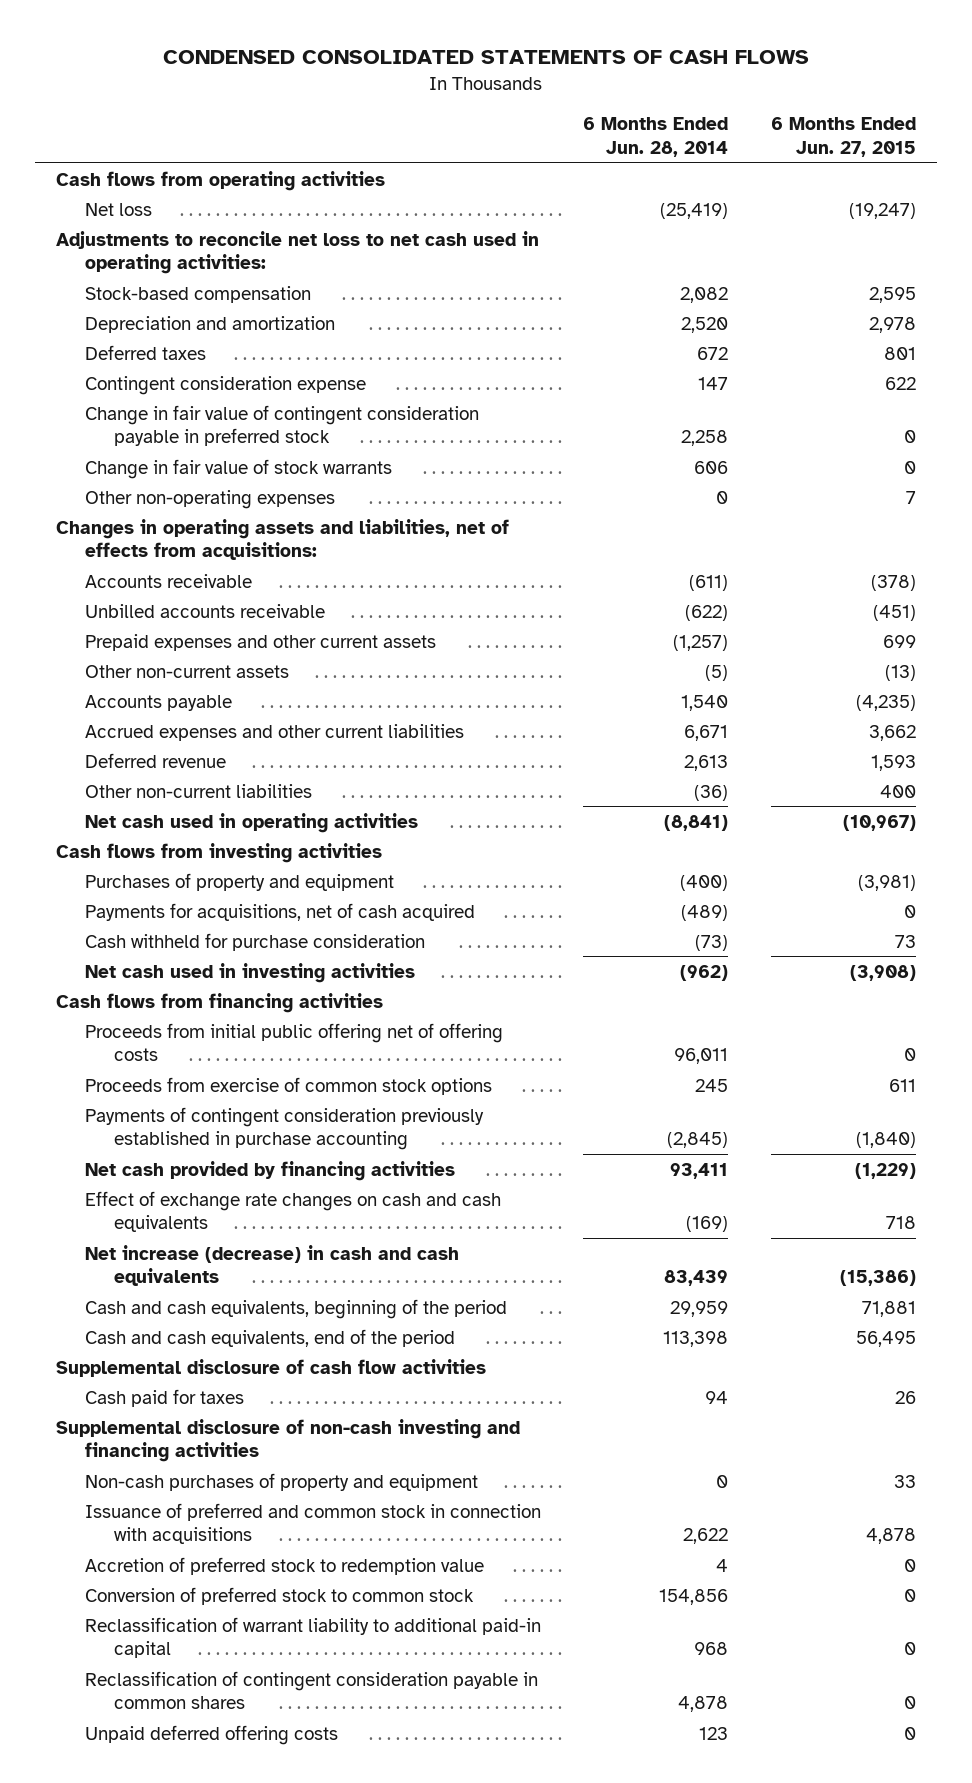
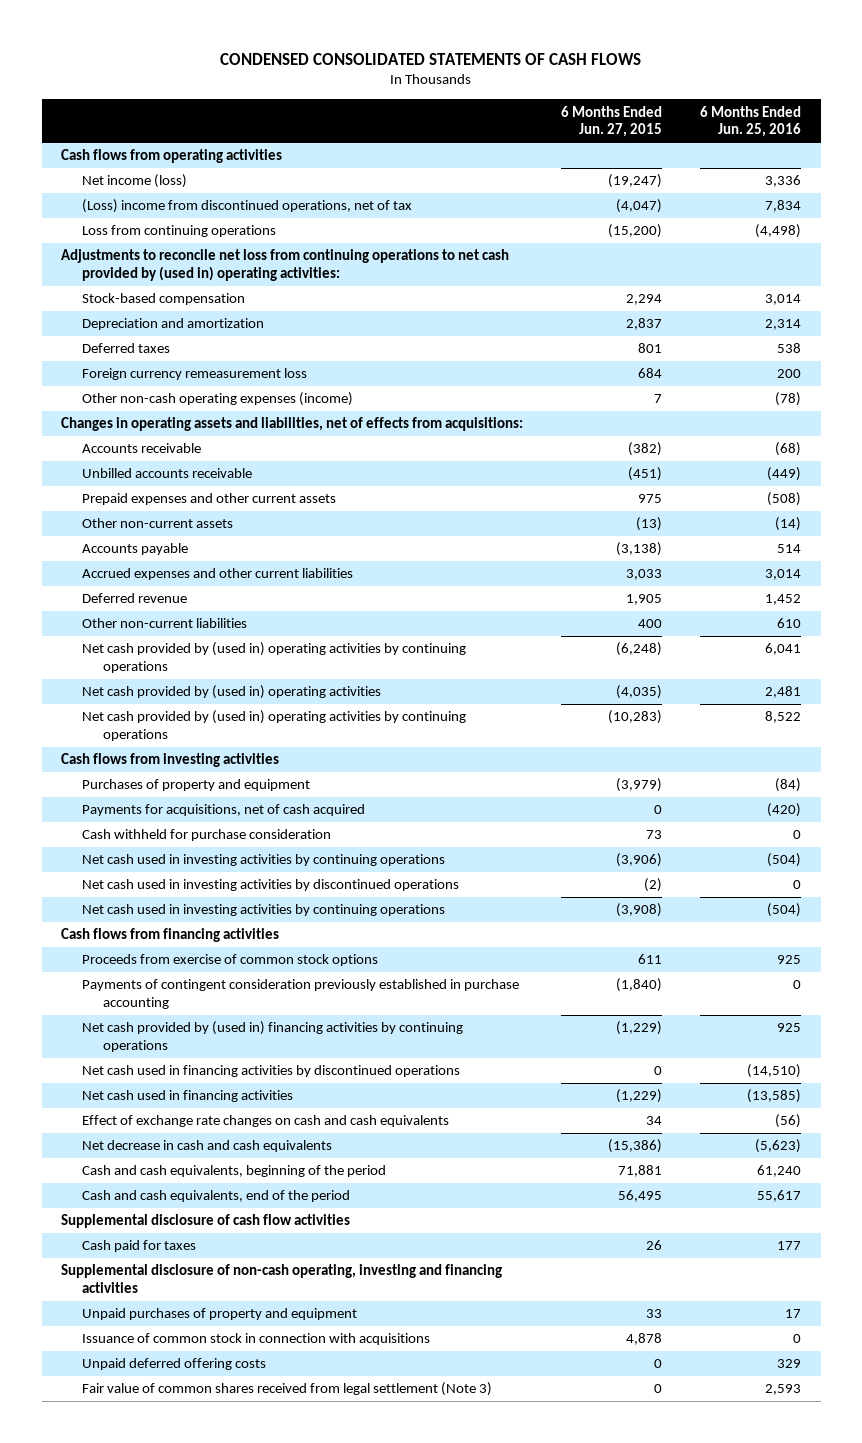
- | 6 Months Ended Jun. 28, 2014 | 6 Months Ended Jun. 27, 2015
+ | 6 Months Ended Jun. 27, 2015 | 6 Months Ended Jun. 25, 2016
- Net loss | (25,419) | (19,247)
- Adjustments to reconcile net loss to net cash used in operating activities:
- Stock-based compensation | 2,082 | 2,595
- Depreciation and amortization | 2,520 | 2,978
+ Net income (loss) | (19,247) | 3,336
+ (Loss) income from discontinued operations, net of tax | (4,047) | 7,834
+ Loss from continuing operations | (15,200) | (4,498)
+ Adjustments to reconcile net loss from continuing operations to net cash provided by (used in) operating activities:
+ Stock-based compensation | 2,294 | 3,014
+ Depreciation and amortization | 2,837 | 2,314
- Contingent consideration expense | 147 | 622
- Change in fair value of contingent consideration payable in preferred stock | 2,258 | 0
- Change in fair value of stock warrants | 606 | 0
- Other non-operating expenses | 0 | 7
+ Foreign currency remeasurement loss | 684 | 200
+ Other non-cash operating expenses (income) | 7 | (78)
- Accounts receivable | (611) | (378)
+ Accounts receivable | (382) | (68)
- Prepaid expenses and other current assets | (1,257) | 699
+ Prepaid expenses and other current assets | 975 | (508)
- Accounts payable | 1,540 | (4,235)
- Accrued expenses and other current liabilities | 6,671 | 3,662
- Deferred revenue | 2,613 | 1,593
+ Accounts payable | (3,138) | 514
+ Accrued expenses and other current liabilities | 3,033 | 3,014
+ Deferred revenue | 1,905 | 1,452
- Net cash used in operating activities | (8,841) | (10,967)
+ Net cash provided by (used in) operating activities by continuing operations | (6,248) | 6,041
+ Net cash provided by (used in) operating activities | (4,035) | 2,481
+ Net cash provided by (used in) operating activities by continuing operations | (10,283) | 8,522
- Purchases of property and equipment | (400) | (3,981)
+ Purchases of property and equipment | (3,979) | (84)
- Net cash used in investing activities | (962) | (3,908)
+ Net cash used in investing activities by continuing operations | (3,906) | (504)
+ Net cash used in investing activities by discontinued operations | (2) | 0
+ Net cash used in investing activities by continuing operations | (3,908) | (504)
- Proceeds from initial public offering net of offering costs | 96,011 | 0
- Net cash provided by financing activities | 93,411 | (1,229)
- Effect of exchange rate changes on cash and cash equivalents | (169) | 718
- Net increase (decrease) in cash and cash equivalents | 83,439 | (15,386)
+ Net cash provided by (used in) financing activities by continuing operations | (1,229) | 925
+ Net cash used in financing activities by discontinued operations | 0 | (14,510)
+ Net cash used in financing activities | (1,229) | (13,585)
+ Effect of exchange rate changes on cash and cash equivalents | 34 | (56)
+ Net decrease in cash and cash equivalents | (15,386) | (5,623)
- Supplemental disclosure of non-cash investing and financing activities
- Non-cash purchases of property and equipment | 0 | 33
- Issuance of preferred and common stock in connection with acquisitions | 2,622 | 4,878
- Accretion of preferred stock to redemption value | 4 | 0
- Conversion of preferred stock to common stock | 154,856 | 0
- Reclassification of warrant liability to additional paid-in capital | 968 | 0
- Reclassification of contingent consideration payable in common shares | 4,878 | 0
+ Supplemental disclosure of non-cash operating, investing and financing activities
+ Unpaid purchases of property and equipment | 33 | 17
+ Issuance of common stock in connection with acquisitions | 4,878 | 0
+ Fair value of common shares received from legal settlement (Note 3) | 0 | 2,593

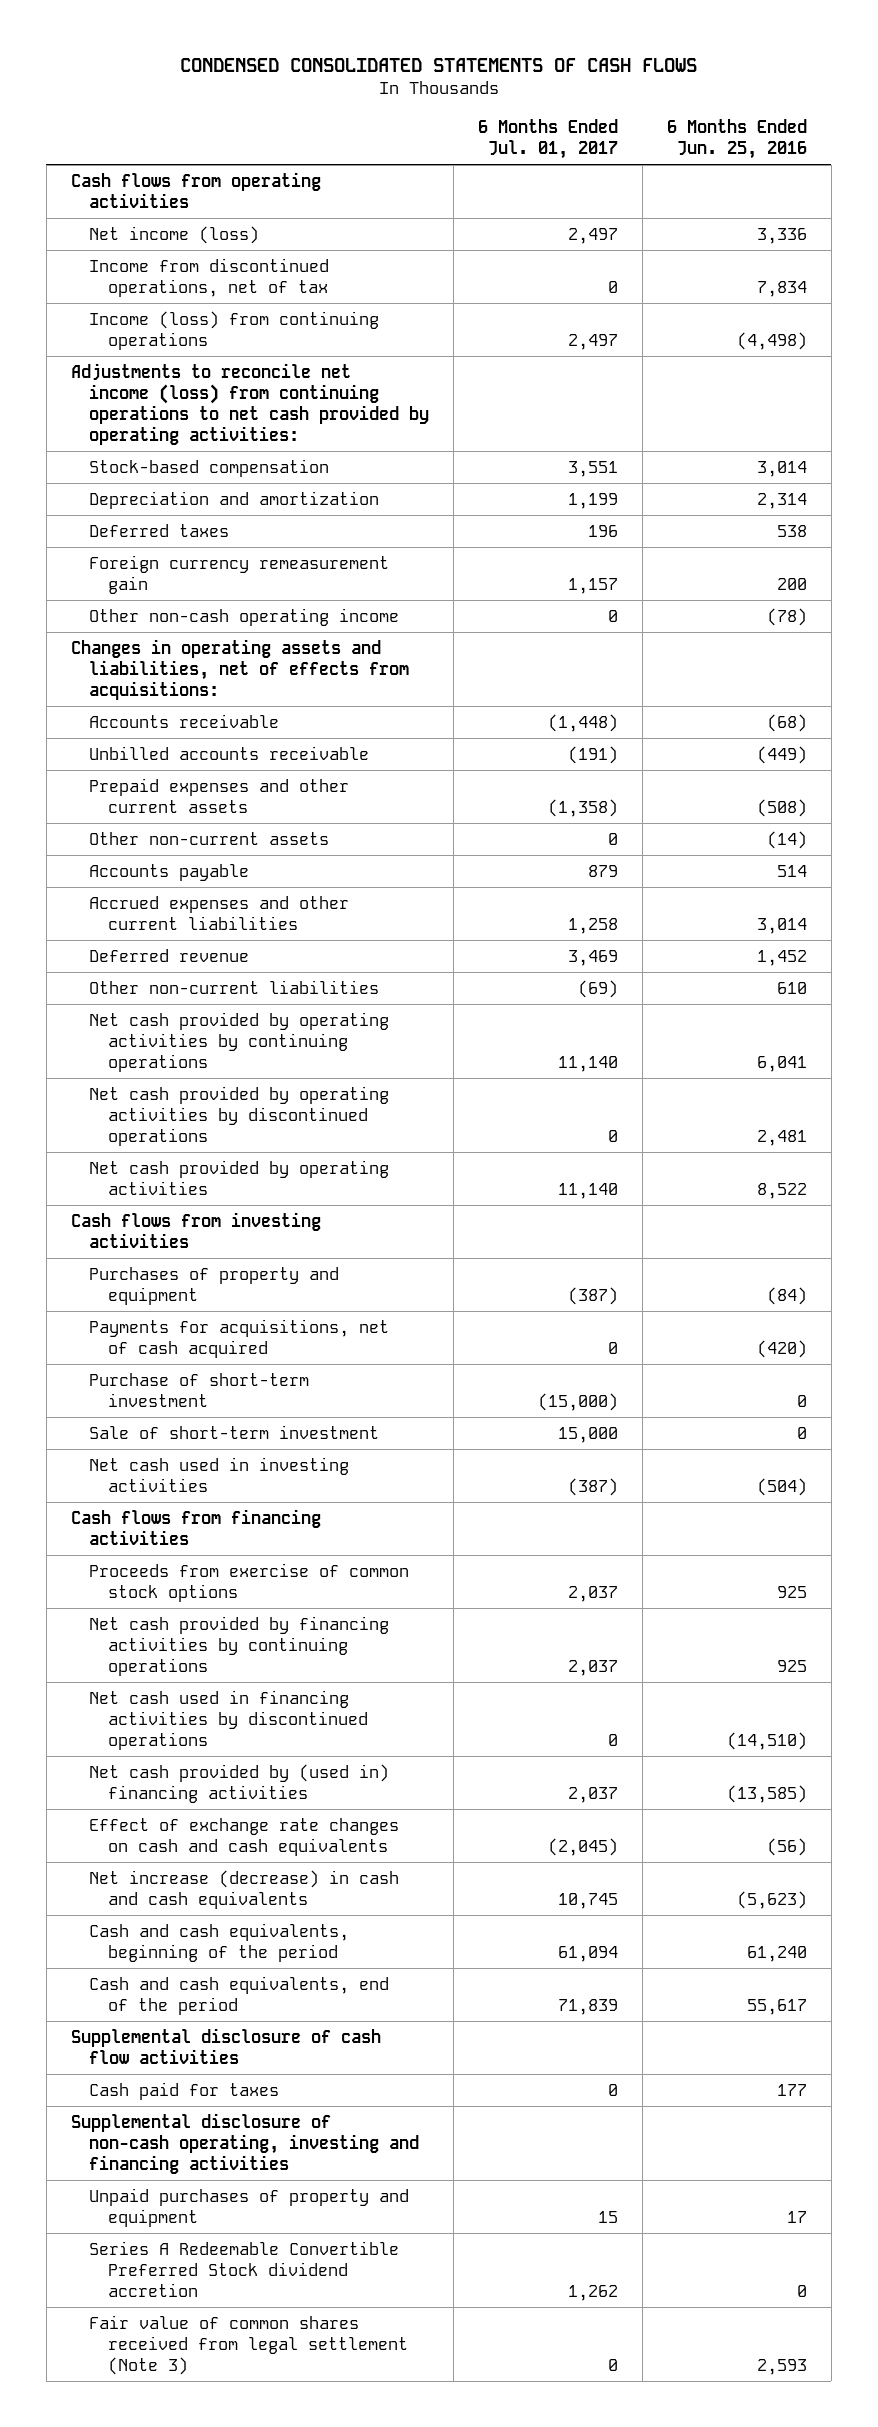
- | 6 Months Ended Jun. 27, 2015 | 6 Months Ended Jun. 25, 2016
+ | 6 Months Ended Jul. 01, 2017 | 6 Months Ended Jun. 25, 2016
- (Loss) income from discontinued operations, net of tax | (4,047) | 7,834
- Loss from continuing operations | (15,200) | (4,498)
- Adjustments to reconcile net loss from continuing operations to net cash provided by (used in) operating activities:
+ Income from discontinued operations, net of tax | 0 | 7,834
+ Income (loss) from continuing operations | 2,497 | (4,498)
+ Adjustments to reconcile net income (loss) from continuing operations to net cash provided by operating activities:
- Foreign currency remeasurement loss | 684 | 200
- Other non-cash operating expenses (income) | 7 | (78)
+ Foreign currency remeasurement gain | 1,157 | 200
+ Other non-cash operating income | 0 | (78)
- Net cash provided by (used in) operating activities by continuing operations | (6,248) | 6,041
- Net cash provided by (used in) operating activities | (4,035) | 2,481
- Net cash provided by (used in) operating activities by continuing operations | (10,283) | 8,522
+ Net cash provided by operating activities by continuing operations | 11,140 | 6,041
+ Net cash provided by operating activities by discontinued operations | 0 | 2,481
+ Net cash provided by operating activities | 11,140 | 8,522
- Cash withheld for purchase consideration | 73 | 0
- Net cash used in investing activities by continuing operations | (3,906) | (504)
- Net cash used in investing activities by discontinued operations | (2) | 0
- Net cash used in investing activities by continuing operations | (3,908) | (504)
+ Purchase of short-term investment | (15,000) | 0
+ Sale of short-term investment | 15,000 | 0
+ Net cash used in investing activities | (387) | (504)
- Payments of contingent consideration previously established in purchase accounting | (1,840) | 0
- Net cash provided by (used in) financing activities by continuing operations | (1,229) | 925
+ Net cash provided by financing activities by continuing operations | 2,037 | 925
- Net cash used in financing activities | (1,229) | (13,585)
+ Net cash provided by (used in) financing activities | 2,037 | (13,585)
- Net decrease in cash and cash equivalents | (15,386) | (5,623)
+ Net increase (decrease) in cash and cash equivalents | 10,745 | (5,623)
- Issuance of common stock in connection with acquisitions | 4,878 | 0
- Unpaid deferred offering costs | 0 | 329
+ Series A Redeemable Convertible Preferred Stock dividend accretion | 1,262 | 0

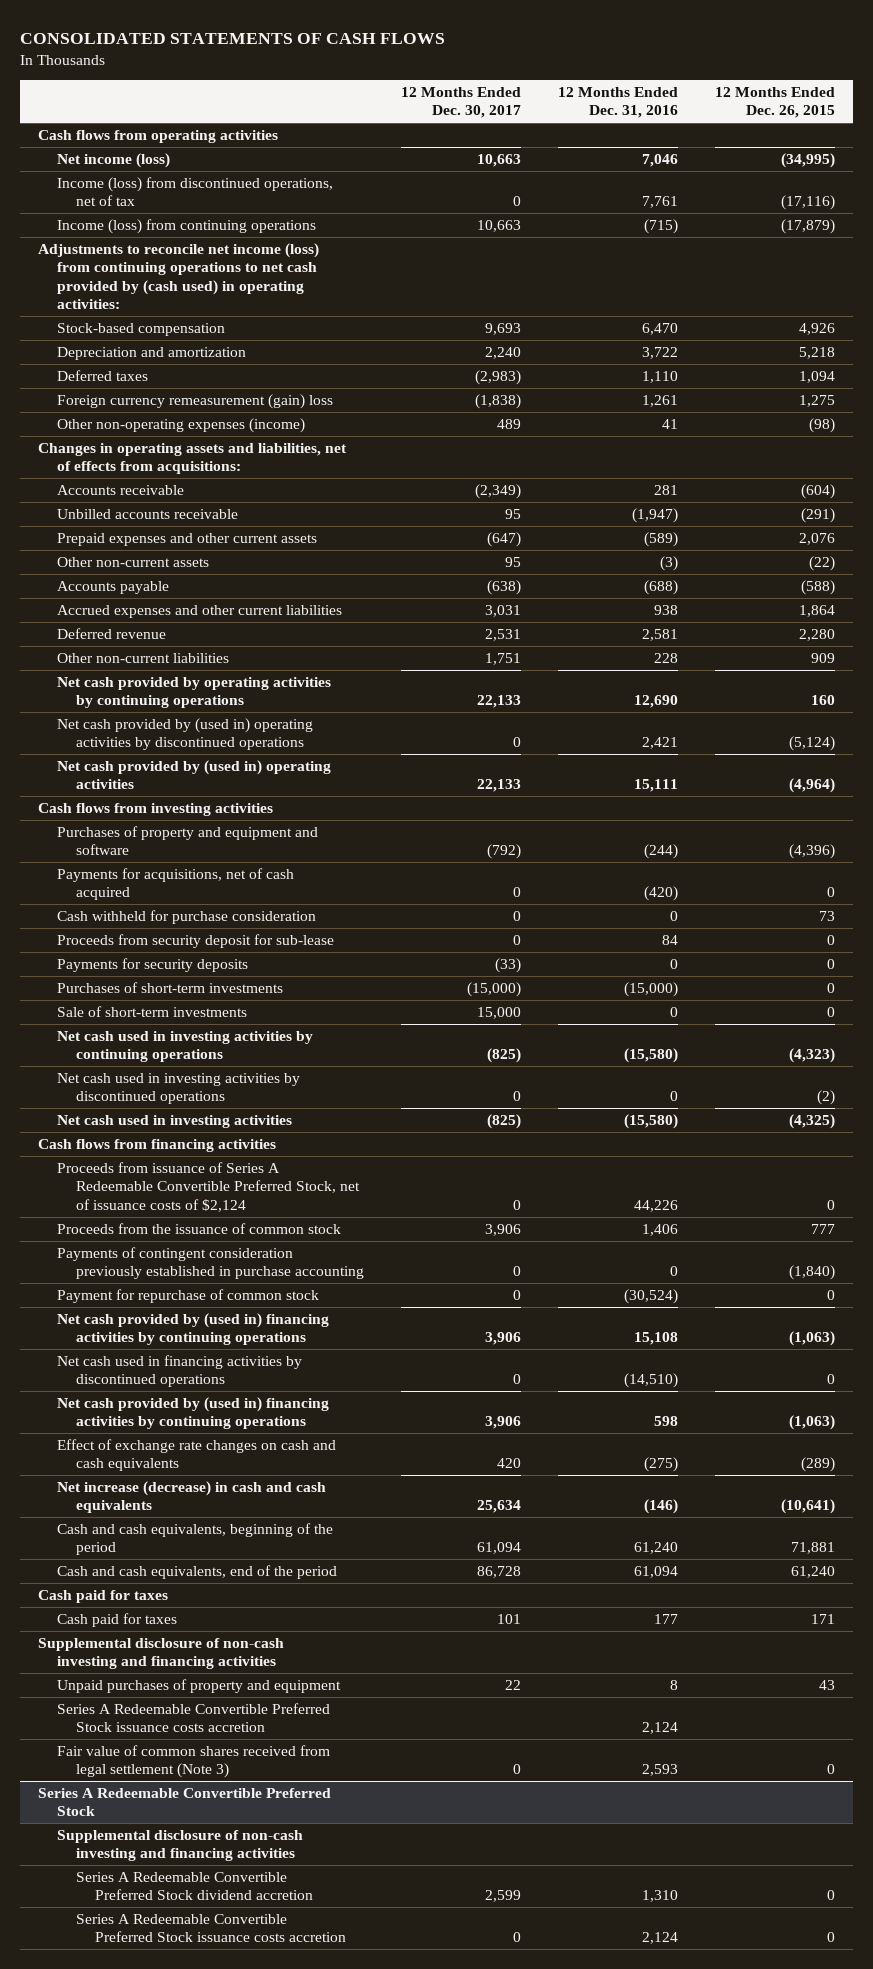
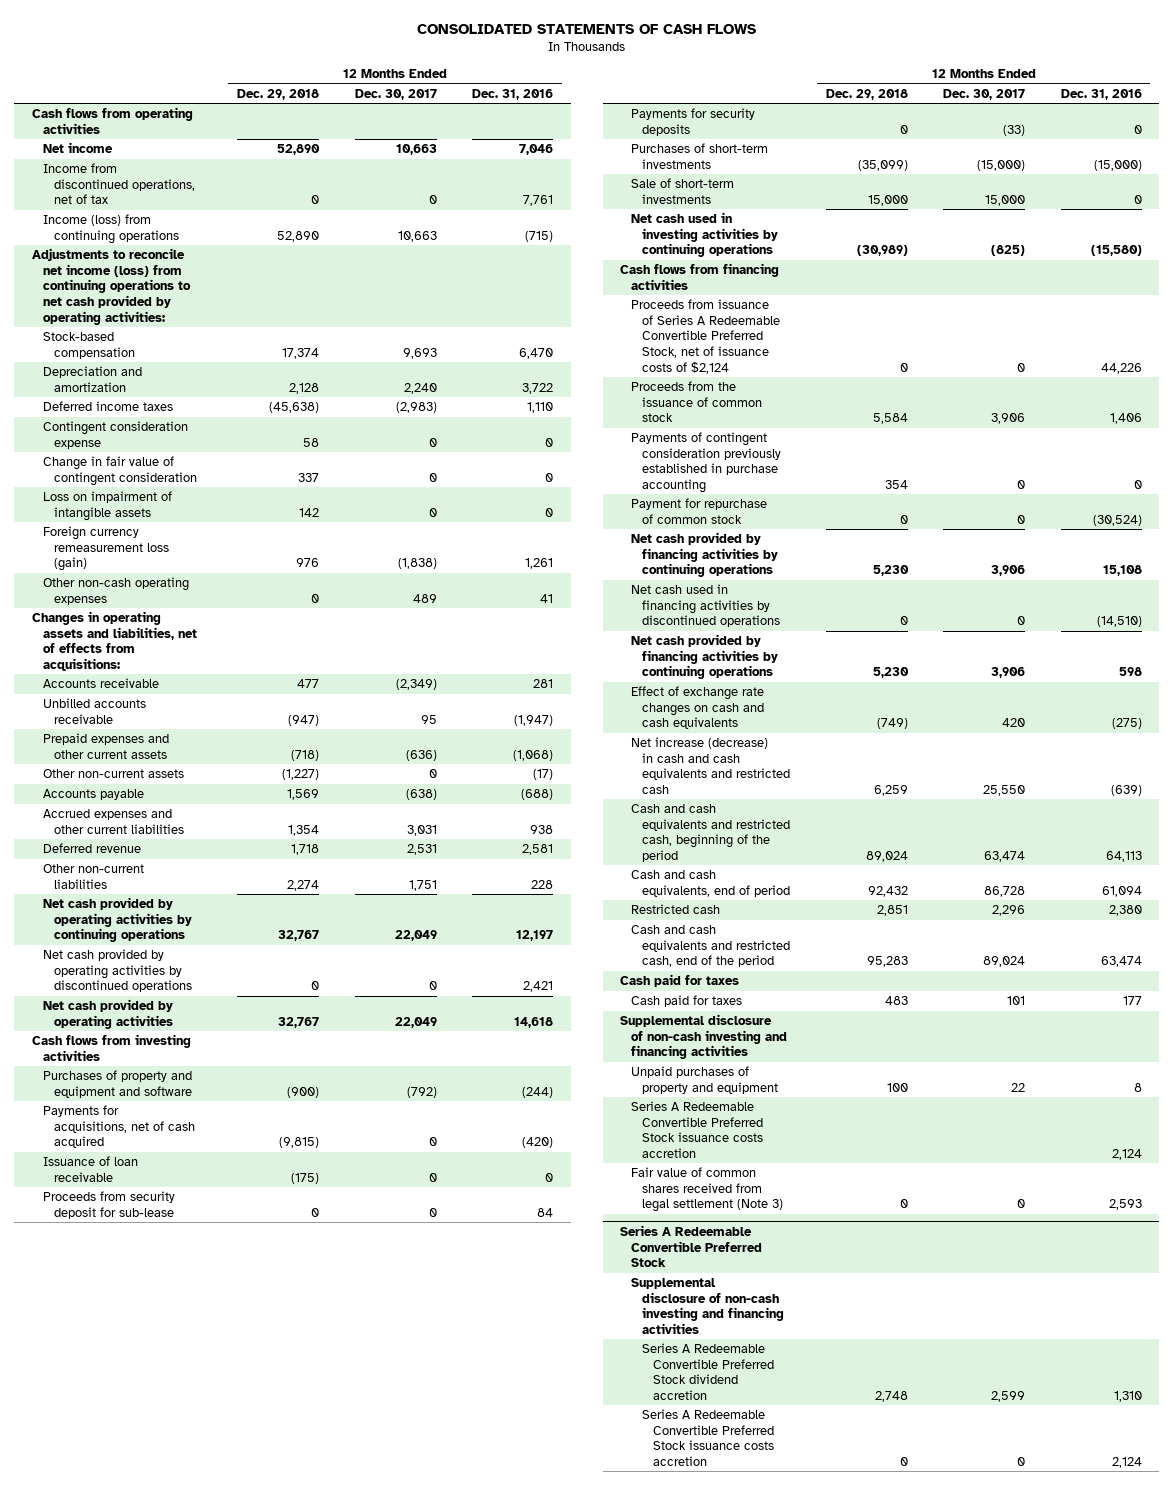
- | 12 Months Ended Dec. 30, 2017 | 12 Months Ended Dec. 31, 2016 | 12 Months Ended Dec. 26, 2015
+ | 12 Months Ended Dec. 29, 2018 | 12 Months Ended Dec. 30, 2017 | 12 Months Ended Dec. 31, 2016
- Net income (loss) | 10,663 | 7,046 | (34,995)
- Income (loss) from discontinued operations, net of tax | 0 | 7,761 | (17,116)
+ Net income | 52,890 | 10,663 | 7,046
+ Income from discontinued operations, net of tax | 0 | 0 | 7,761
- Adjustments to reconcile net income (loss) from continuing operations to net cash provided by (cash used) in operating activities:
+ Adjustments to reconcile net income (loss) from continuing operations to net cash provided by operating activities:
- Deferred taxes | (2,983) | 1,110 | 1,094
- Foreign currency remeasurement (gain) loss | (1,838) | 1,261 | 1,275
- Other non-operating expenses (income) | 489 | 41 | (98)
+ Deferred income taxes | (45,638) | (2,983) | 1,110
+ Contingent consideration expense | 58 | 0 | 0
+ Change in fair value of contingent consideration | 337 | 0 | 0
+ Loss on impairment of intangible assets | 142 | 0 | 0
+ Foreign currency remeasurement loss (gain) | 976 | (1,838) | 1,261
+ Other non-cash operating expenses | 0 | 489 | 41
- Prepaid expenses and other current assets | (647) | (589) | 2,076
- Other non-current assets | 95 | (3) | (22)
+ Prepaid expenses and other current assets | (718) | (636) | (1,068)
+ Other non-current assets | (1,227) | 0 | (17)
- Net cash provided by operating activities by continuing operations | 22,133 | 12,690 | 160
- Net cash provided by (used in) operating activities by discontinued operations | 0 | 2,421 | (5,124)
- Net cash provided by (used in) operating activities | 22,133 | 15,111 | (4,964)
+ Net cash provided by operating activities by continuing operations | 32,767 | 22,049 | 12,197
+ Net cash provided by operating activities by discontinued operations | 0 | 0 | 2,421
+ Net cash provided by operating activities | 32,767 | 22,049 | 14,618
- Cash withheld for purchase consideration | 0 | 0 | 73
+ Issuance of loan receivable | (175) | 0 | 0
- Net cash used in investing activities by discontinued operations | 0 | 0 | (2)
- Net cash used in investing activities | (825) | (15,580) | (4,325)
- Net cash provided by (used in) financing activities by continuing operations | 3,906 | 15,108 | (1,063)
+ Net cash provided by financing activities by continuing operations | 5,230 | 3,906 | 15,108
- Net cash provided by (used in) financing activities by continuing operations | 3,906 | 598 | (1,063)
+ Net cash provided by financing activities by continuing operations | 5,230 | 3,906 | 598
- Net increase (decrease) in cash and cash equivalents | 25,634 | (146) | (10,641)
- Cash and cash equivalents, beginning of the period | 61,094 | 61,240 | 71,881
- Cash and cash equivalents, end of the period | 86,728 | 61,094 | 61,240
+ Net increase (decrease) in cash and cash equivalents and restricted cash | 6,259 | 25,550 | (639)
+ Cash and cash equivalents and restricted cash, beginning of the period | 89,024 | 63,474 | 64,113
+ Cash and cash equivalents, end of period | 92,432 | 86,728 | 61,094
+ Restricted cash | 2,851 | 2,296 | 2,380
+ Cash and cash equivalents and restricted cash, end of the period | 95,283 | 89,024 | 63,474

